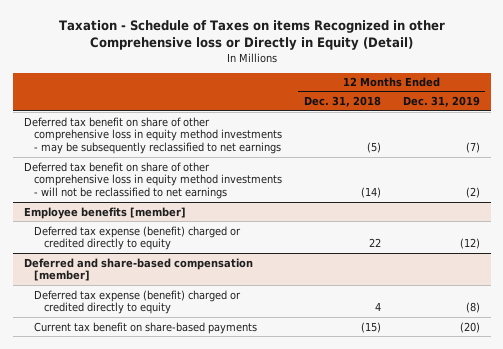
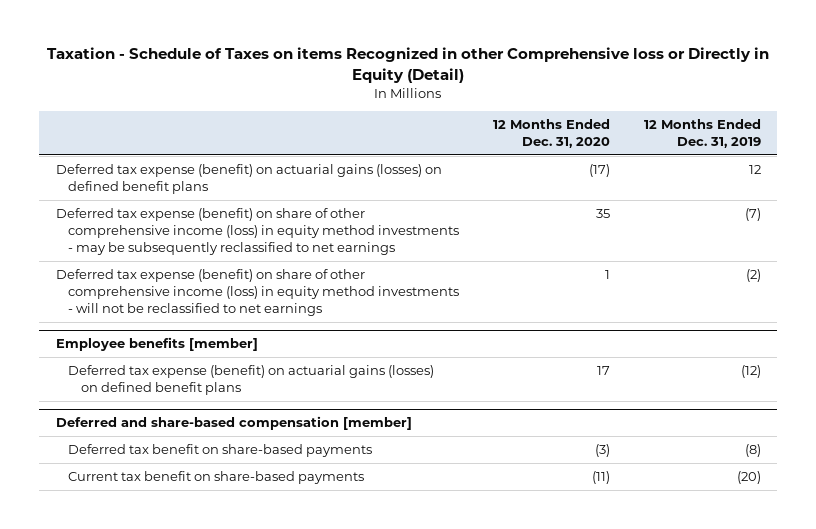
- | 12 Months Ended Dec. 31, 2018 | 12 Months Ended Dec. 31, 2019
+ | 12 Months Ended Dec. 31, 2020 | 12 Months Ended Dec. 31, 2019
- Deferred tax benefit on share of other comprehensive loss in equity method investments - may be subsequently reclassified to net earnings | (5) | (7)
- Deferred tax benefit on share of other comprehensive loss in equity method investments - will not be reclassified to net earnings | (14) | (2)
+ Deferred tax expense (benefit) on actuarial gains (losses) on defined benefit plans | (17) | 12
+ Deferred tax expense (benefit) on share of other comprehensive income (loss) in equity method investments - may be subsequently reclassified to net earnings | 35 | (7)
+ Deferred tax expense (benefit) on share of other comprehensive income (loss) in equity method investments - will not be reclassified to net earnings | 1 | (2)
@ Employee benefits [member]
- Deferred tax expense (benefit) charged or credited directly to equity | 22 | (12)
+ Deferred tax expense (benefit) on actuarial gains (losses) on defined benefit plans | 17 | (12)
@ Deferred and share-based compensation [member]
- Deferred tax expense (benefit) charged or credited directly to equity | 4 | (8)
+ Deferred tax benefit on share-based payments | (3) | (8)

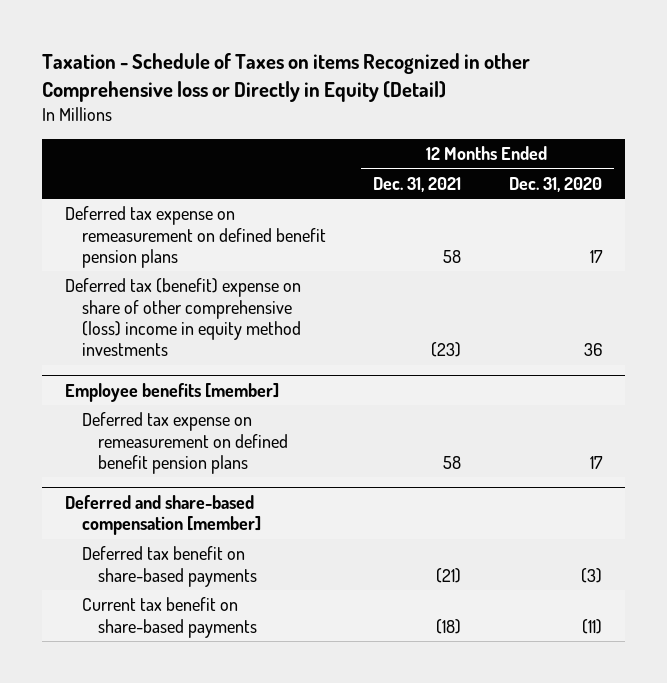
- | 12 Months Ended Dec. 31, 2020 | 12 Months Ended Dec. 31, 2019
+ | 12 Months Ended Dec. 31, 2021 | 12 Months Ended Dec. 31, 2020
- Deferred tax expense (benefit) on actuarial gains (losses) on defined benefit plans | (17) | 12
- Deferred tax expense (benefit) on share of other comprehensive income (loss) in equity method investments - may be subsequently reclassified to net earnings | 35 | (7)
- Deferred tax expense (benefit) on share of other comprehensive income (loss) in equity method investments - will not be reclassified to net earnings | 1 | (2)
+ Deferred tax expense on remeasurement on defined benefit pension plans | 58 | 17
+ Deferred tax (benefit) expense on share of other comprehensive (loss) income in equity method investments | (23) | 36
@ Employee benefits [member]
- Deferred tax expense (benefit) on actuarial gains (losses) on defined benefit plans | 17 | (12)
+ Deferred tax expense on remeasurement on defined benefit pension plans | 58 | 17

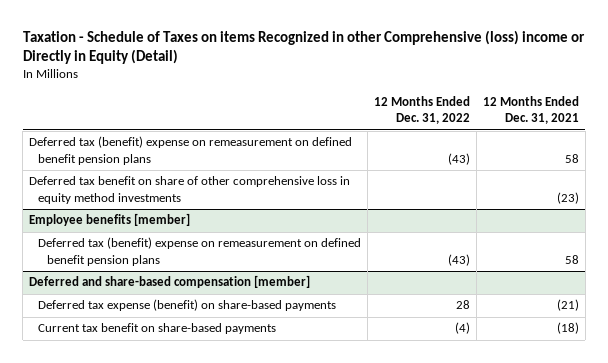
- Taxation - Schedule of Taxes on items Recognized in other Comprehensive loss or Directly in Equity (Detail)
+ Taxation - Schedule of Taxes on items Recognized in other Comprehensive (loss) income or Directly in Equity (Detail)
- | 12 Months Ended Dec. 31, 2021 | 12 Months Ended Dec. 31, 2020
+ | 12 Months Ended Dec. 31, 2022 | 12 Months Ended Dec. 31, 2021
- Deferred tax expense on remeasurement on defined benefit pension plans | 58 | 17
- Deferred tax (benefit) expense on share of other comprehensive (loss) income in equity method investments | (23) | 36
+ Deferred tax (benefit) expense on remeasurement on defined benefit pension plans | (43) | 58
+ Deferred tax benefit on share of other comprehensive loss in equity method investments | | (23)
@ Employee benefits [member]
- Deferred tax expense on remeasurement on defined benefit pension plans | 58 | 17
+ Deferred tax (benefit) expense on remeasurement on defined benefit pension plans | (43) | 58
@ Deferred and share-based compensation [member]
- Deferred tax benefit on share-based payments | (21) | (3)
+ Deferred tax expense (benefit) on share-based payments | 28 | (21)

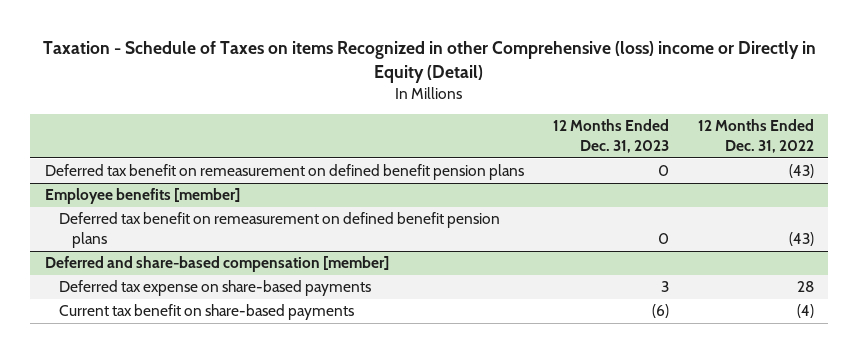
- | 12 Months Ended Dec. 31, 2022 | 12 Months Ended Dec. 31, 2021
+ | 12 Months Ended Dec. 31, 2023 | 12 Months Ended Dec. 31, 2022
- Deferred tax (benefit) expense on remeasurement on defined benefit pension plans | (43) | 58
- Deferred tax benefit on share of other comprehensive loss in equity method investments | | (23)
+ Deferred tax benefit on remeasurement on defined benefit pension plans | 0 | (43)
@ Employee benefits [member]
- Deferred tax (benefit) expense on remeasurement on defined benefit pension plans | (43) | 58
+ Deferred tax benefit on remeasurement on defined benefit pension plans | 0 | (43)
@ Deferred and share-based compensation [member]
- Deferred tax expense (benefit) on share-based payments | 28 | (21)
+ Deferred tax expense on share-based payments | 3 | 28

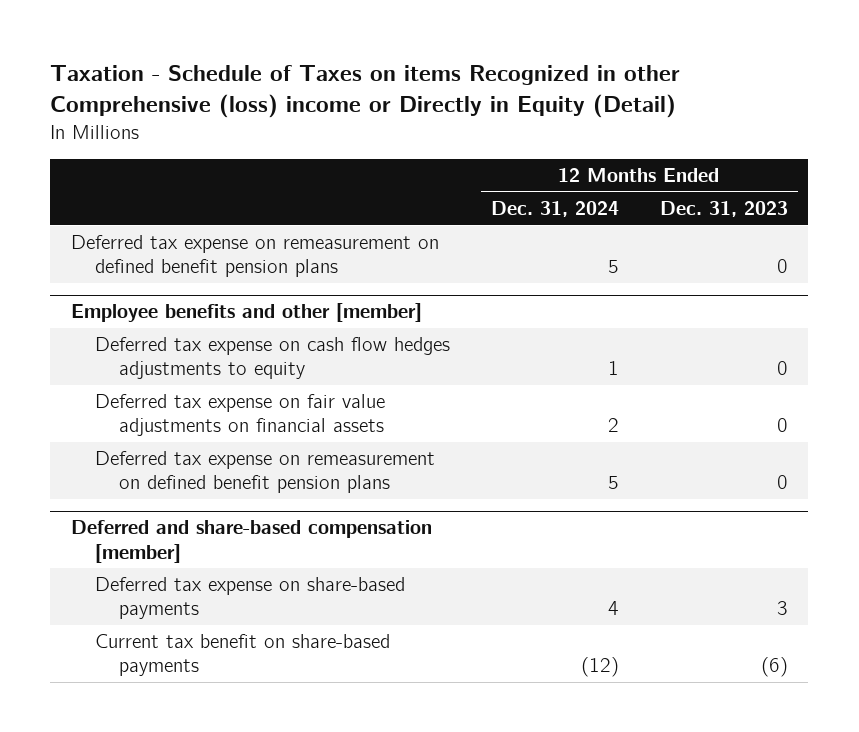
- | 12 Months Ended Dec. 31, 2023 | 12 Months Ended Dec. 31, 2022
+ | 12 Months Ended Dec. 31, 2024 | 12 Months Ended Dec. 31, 2023
- Deferred tax benefit on remeasurement on defined benefit pension plans | 0 | (43)
- Employee benefits [member]
- Deferred tax benefit on remeasurement on defined benefit pension plans | 0 | (43)
+ Deferred tax expense on remeasurement on defined benefit pension plans | 5 | 0
+ Employee benefits and other [member]
+ Deferred tax expense on cash flow hedges adjustments to equity | 1 | 0
+ Deferred tax expense on fair value adjustments on financial assets | 2 | 0
+ Deferred tax expense on remeasurement on defined benefit pension plans | 5 | 0

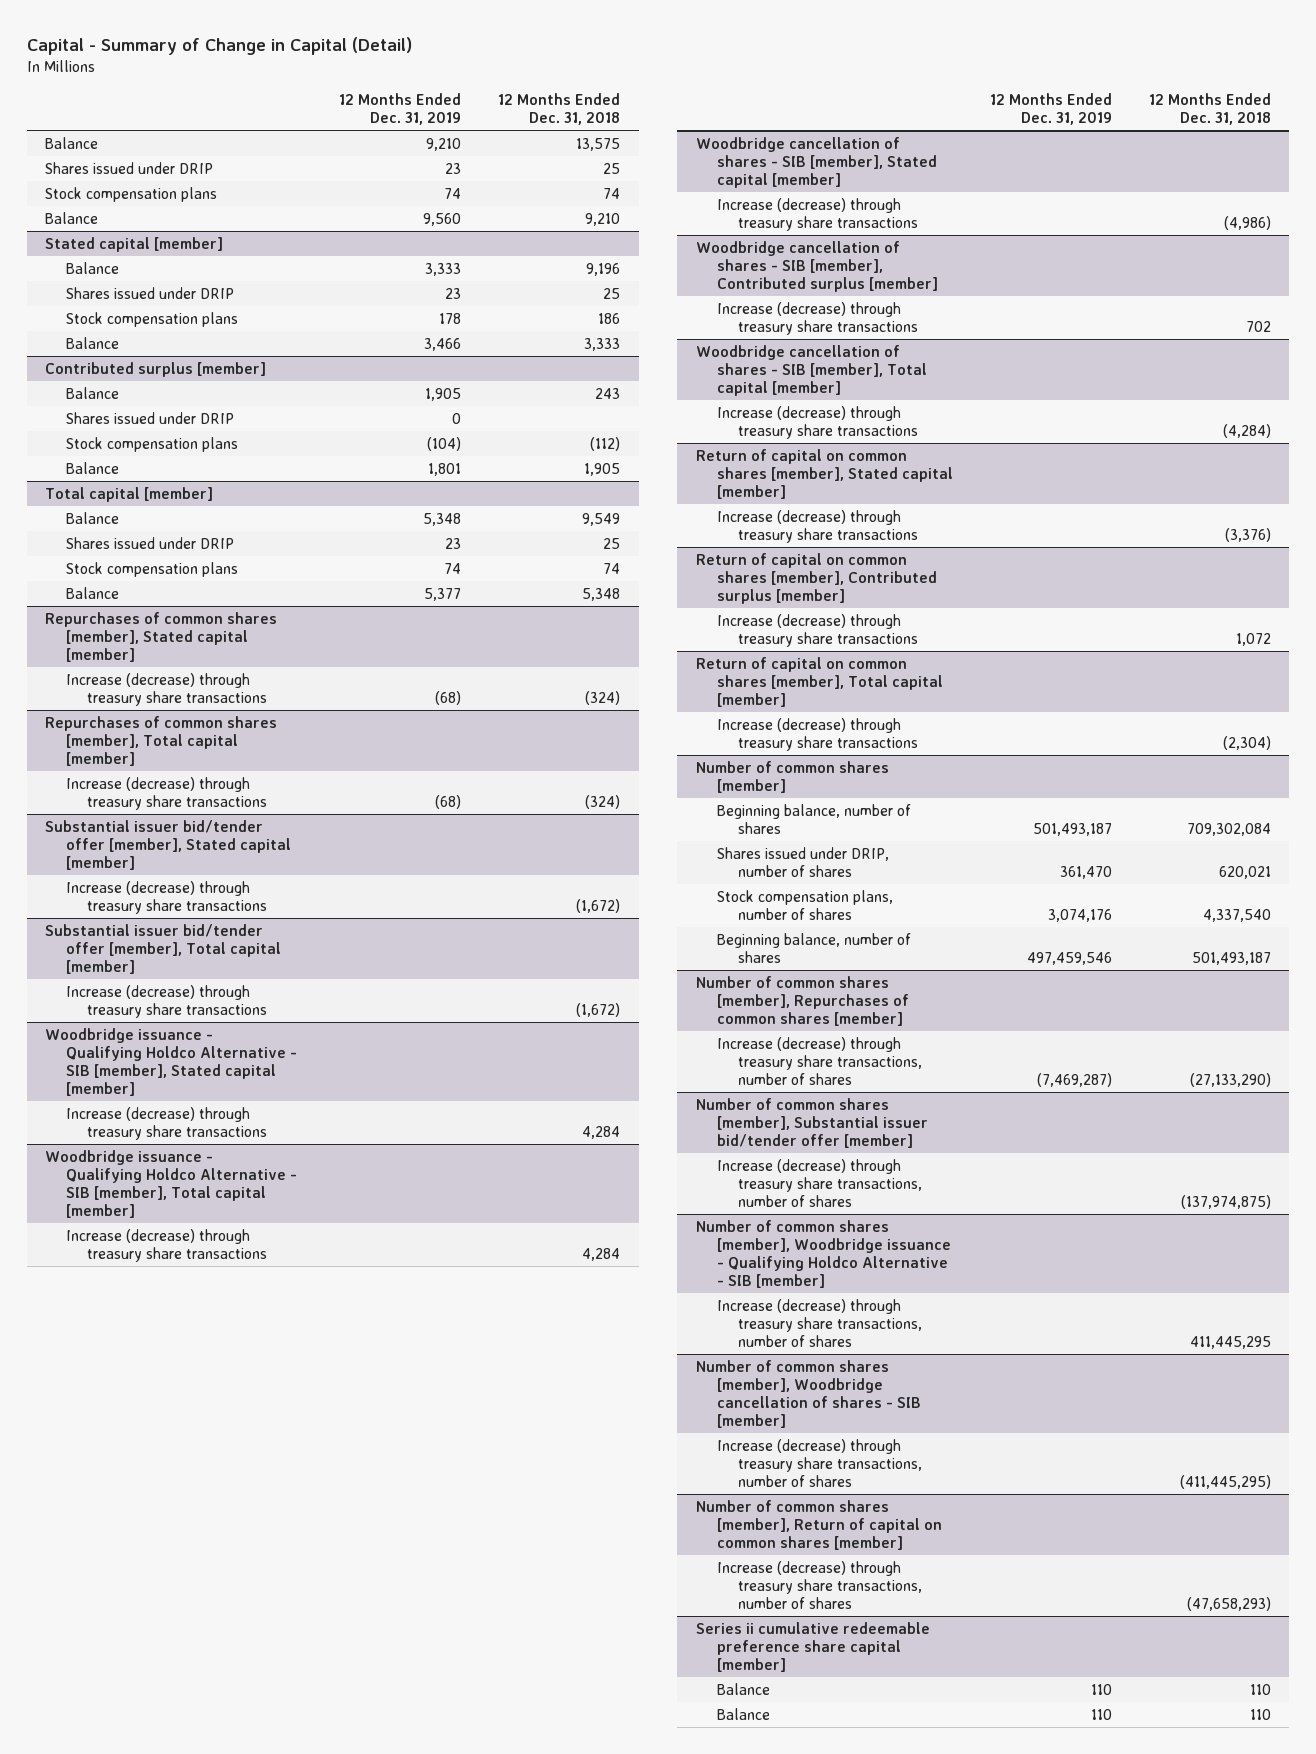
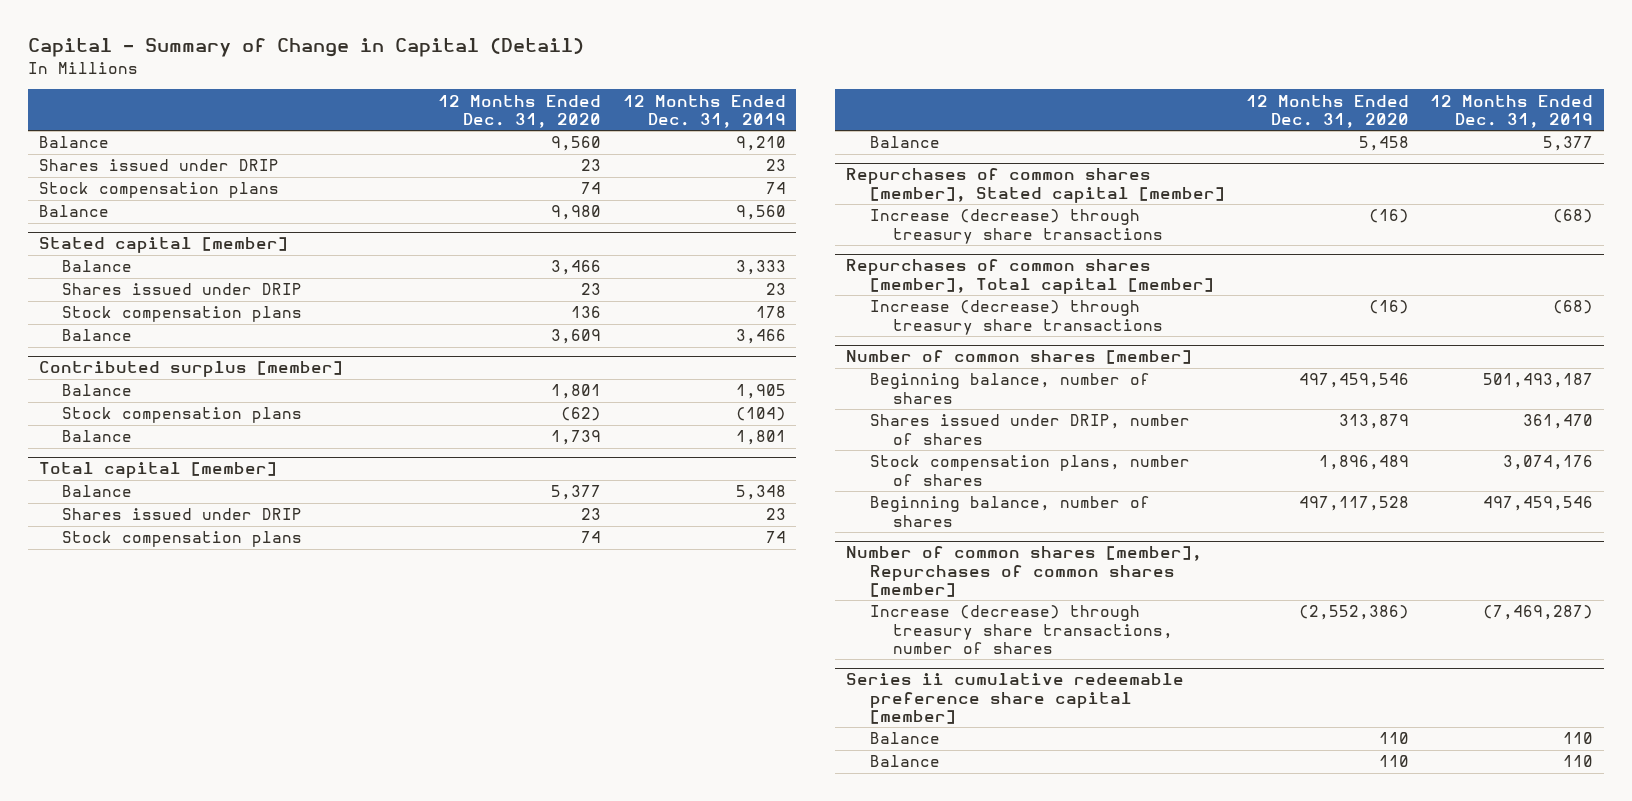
- | 12 Months Ended Dec. 31, 2019 | 12 Months Ended Dec. 31, 2018
+ | 12 Months Ended Dec. 31, 2020 | 12 Months Ended Dec. 31, 2019
@ Contributed surplus [member]
- Shares issued under DRIP | 0 |
- Substantial issuer bid/tender offer [member], Stated capital [member]
- Increase (decrease) through treasury share transactions | | (1,672)
- Substantial issuer bid/tender offer [member], Total capital [member]
- Increase (decrease) through treasury share transactions | | (1,672)
- Woodbridge issuance - Qualifying Holdco Alternative - SIB [member], Stated capital [member]
- Increase (decrease) through treasury share transactions | | 4,284
- Woodbridge issuance - Qualifying Holdco Alternative - SIB [member], Total capital [member]
- Increase (decrease) through treasury share transactions | | 4,284
- Woodbridge cancellation of shares - SIB [member], Stated capital [member]
- Increase (decrease) through treasury share transactions | | (4,986)
- Woodbridge cancellation of shares - SIB [member], Contributed surplus [member]
- Increase (decrease) through treasury share transactions | | 702
- Woodbridge cancellation of shares - SIB [member], Total capital [member]
- Increase (decrease) through treasury share transactions | | (4,284)
- Return of capital on common shares [member], Stated capital [member]
- Increase (decrease) through treasury share transactions | | (3,376)
- Return of capital on common shares [member], Contributed surplus [member]
- Increase (decrease) through treasury share transactions | | 1,072
- Return of capital on common shares [member], Total capital [member]
- Increase (decrease) through treasury share transactions | | (2,304)
- Number of common shares [member], Substantial issuer bid/tender offer [member]
- Increase (decrease) through treasury share transactions, number of shares | | (137,974,875)
- Number of common shares [member], Woodbridge issuance - Qualifying Holdco Alternative - SIB [member]
- Increase (decrease) through treasury share transactions, number of shares | | 411,445,295
- Number of common shares [member], Woodbridge cancellation of shares - SIB [member]
- Increase (decrease) through treasury share transactions, number of shares | | (411,445,295)
- Number of common shares [member], Return of capital on common shares [member]
- Increase (decrease) through treasury share transactions, number of shares | | (47,658,293)

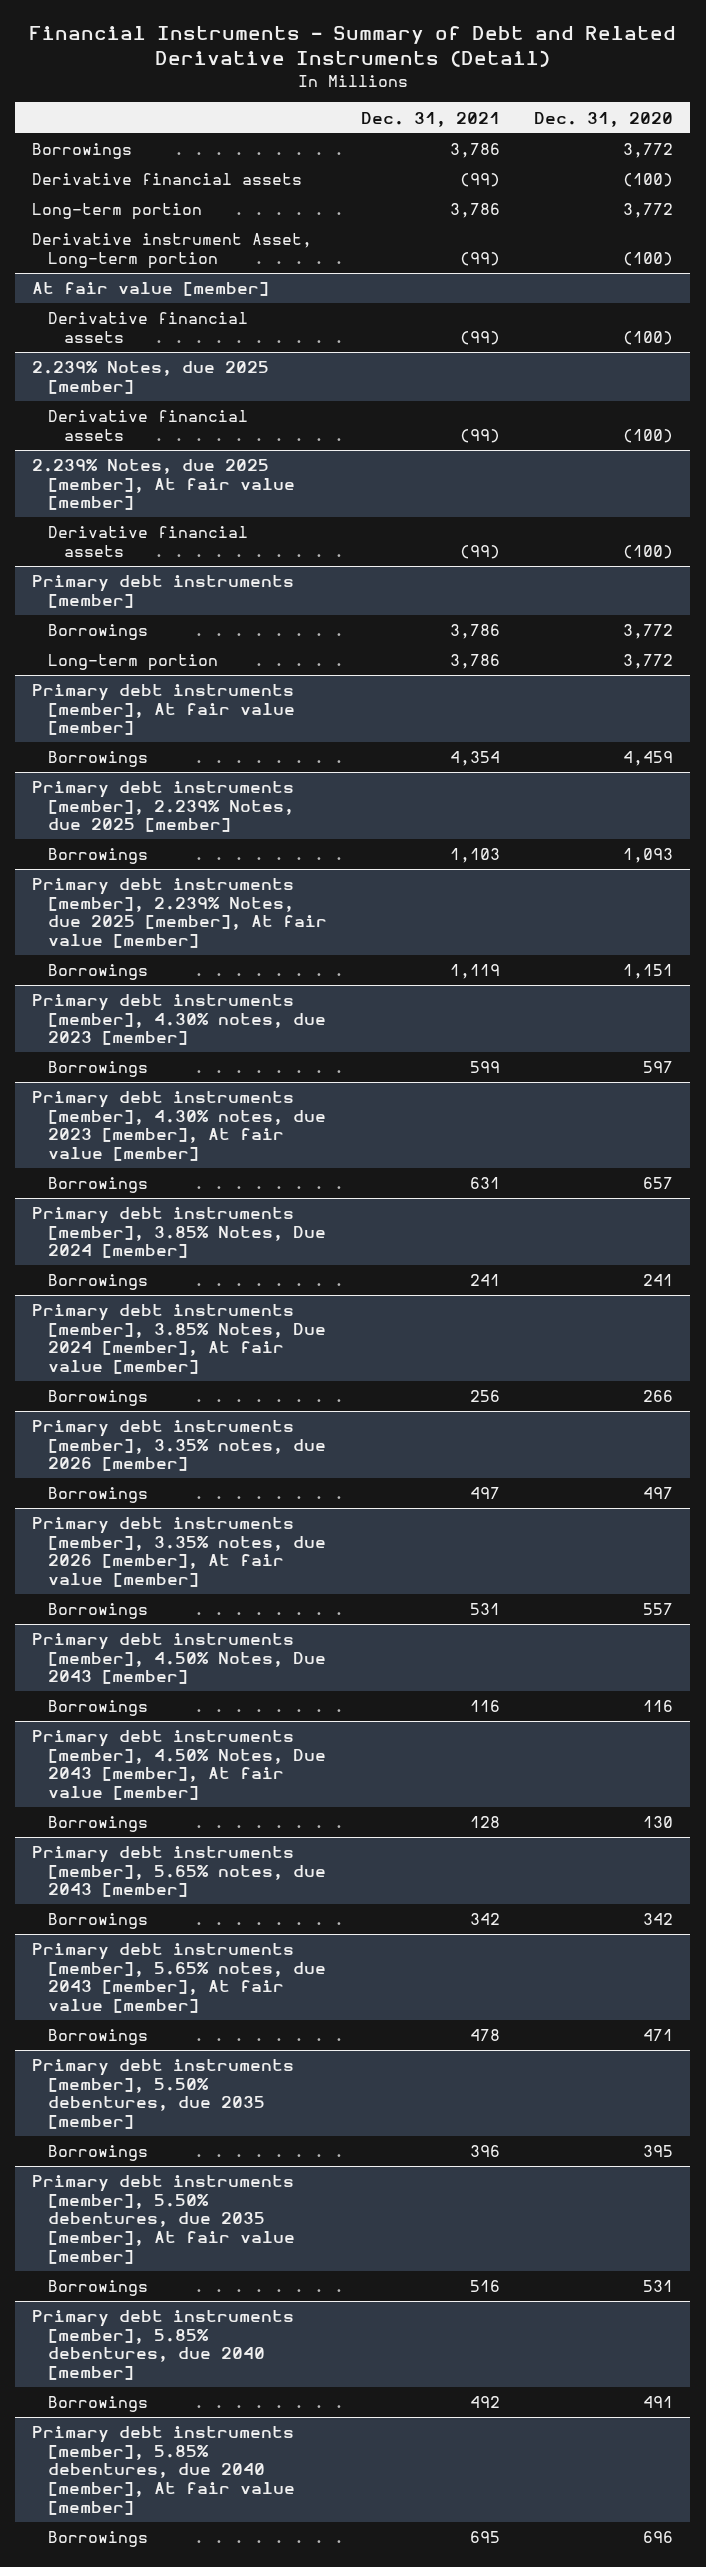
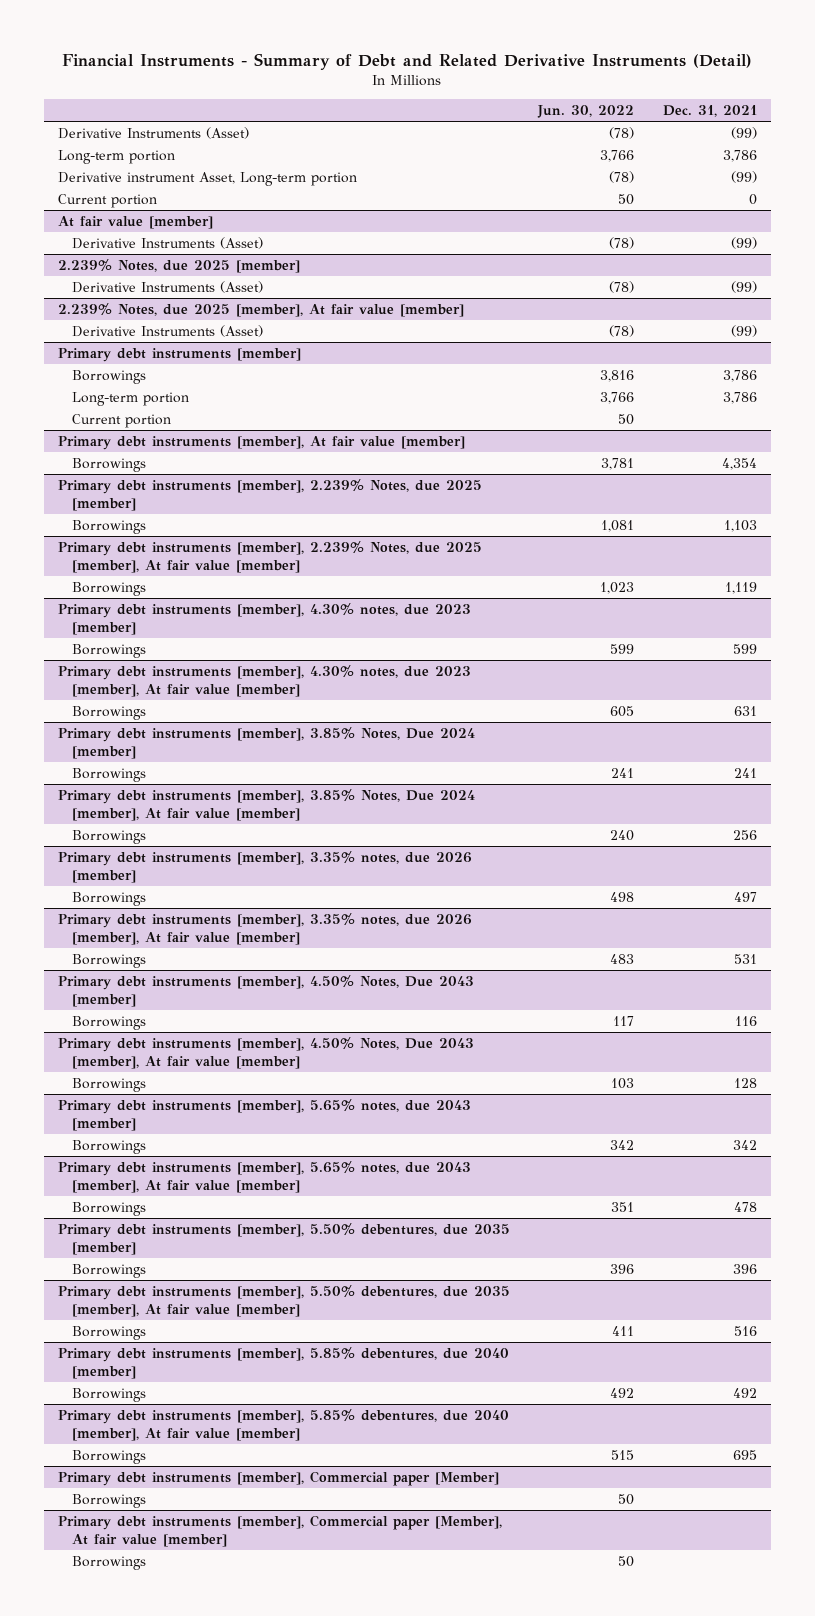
- | Dec. 31, 2021 | Dec. 31, 2020
+ | Jun. 30, 2022 | Dec. 31, 2021
- Borrowings | 3,786 | 3,772
- Derivative financial assets | (99) | (100)
+ Derivative Instruments (Asset) | (78) | (99)
+ Current portion | 50 | 0
@ At fair value [member]
- Derivative financial assets | (99) | (100)
+ Derivative Instruments (Asset) | (78) | (99)
@ 2.239% Notes, due 2025 [member]
- Derivative financial assets | (99) | (100)
+ Derivative Instruments (Asset) | (78) | (99)
@ 2.239% Notes, due 2025 [member], At fair value [member]
- Derivative financial assets | (99) | (100)
+ Derivative Instruments (Asset) | (78) | (99)
@ Primary debt instruments [member]
+ Current portion | 50 |
+ Primary debt instruments [member], Commercial paper [Member]
+ Borrowings | 50 |
+ Primary debt instruments [member], Commercial paper [Member], At fair value [member]
+ Borrowings | 50 |

